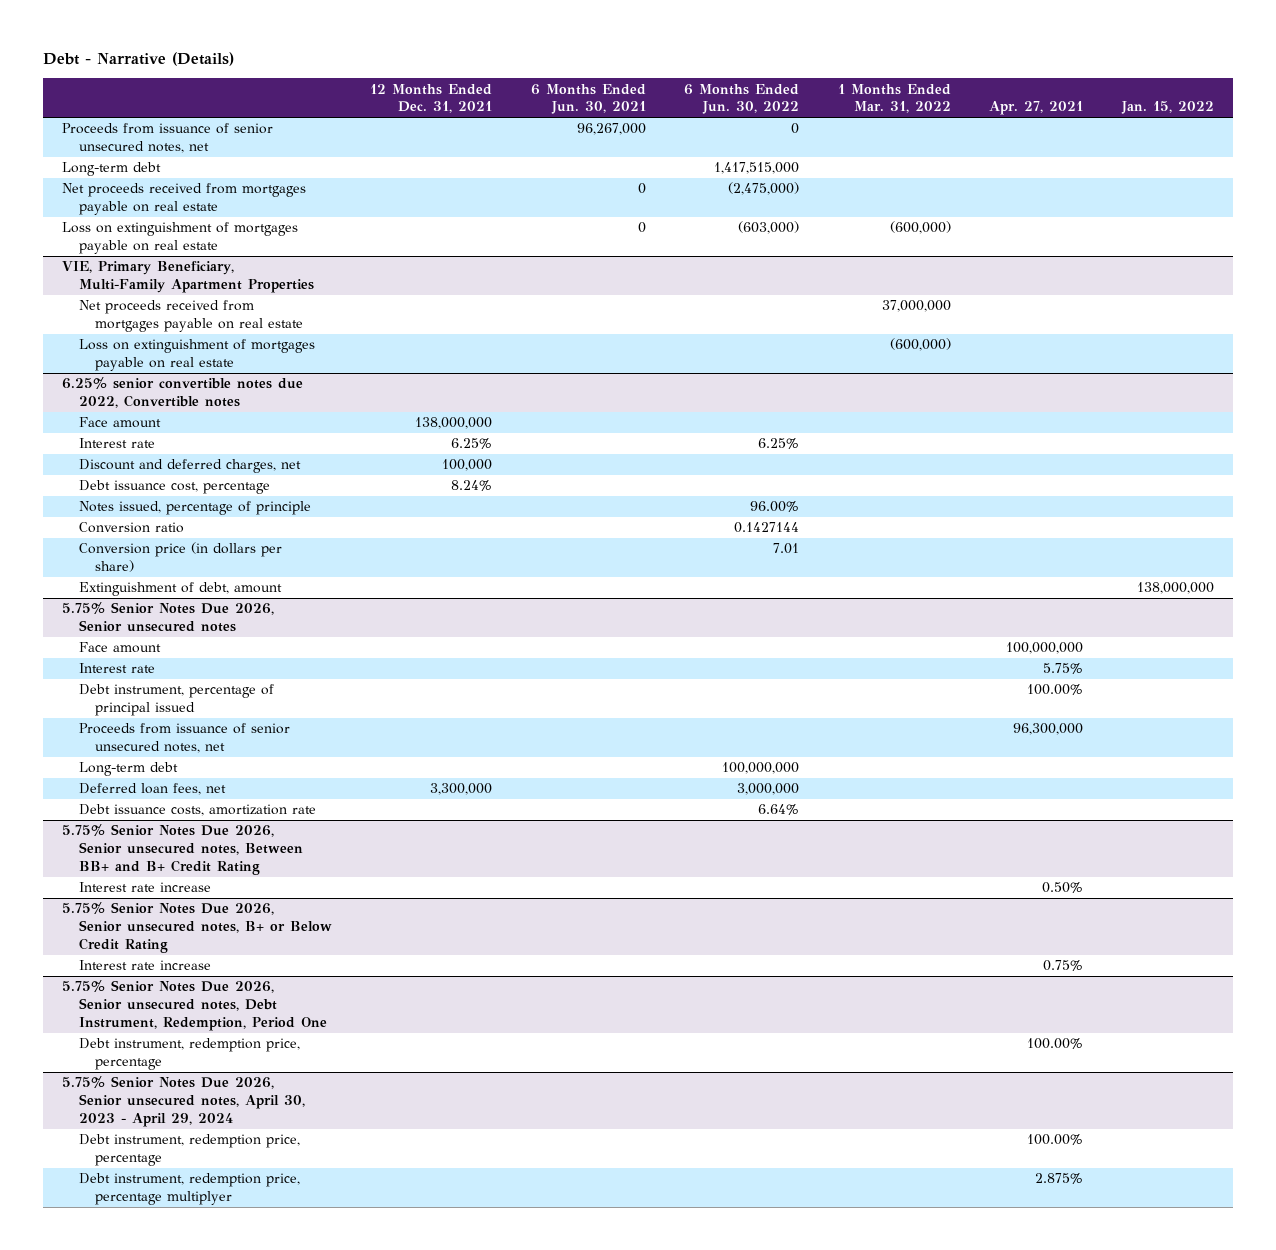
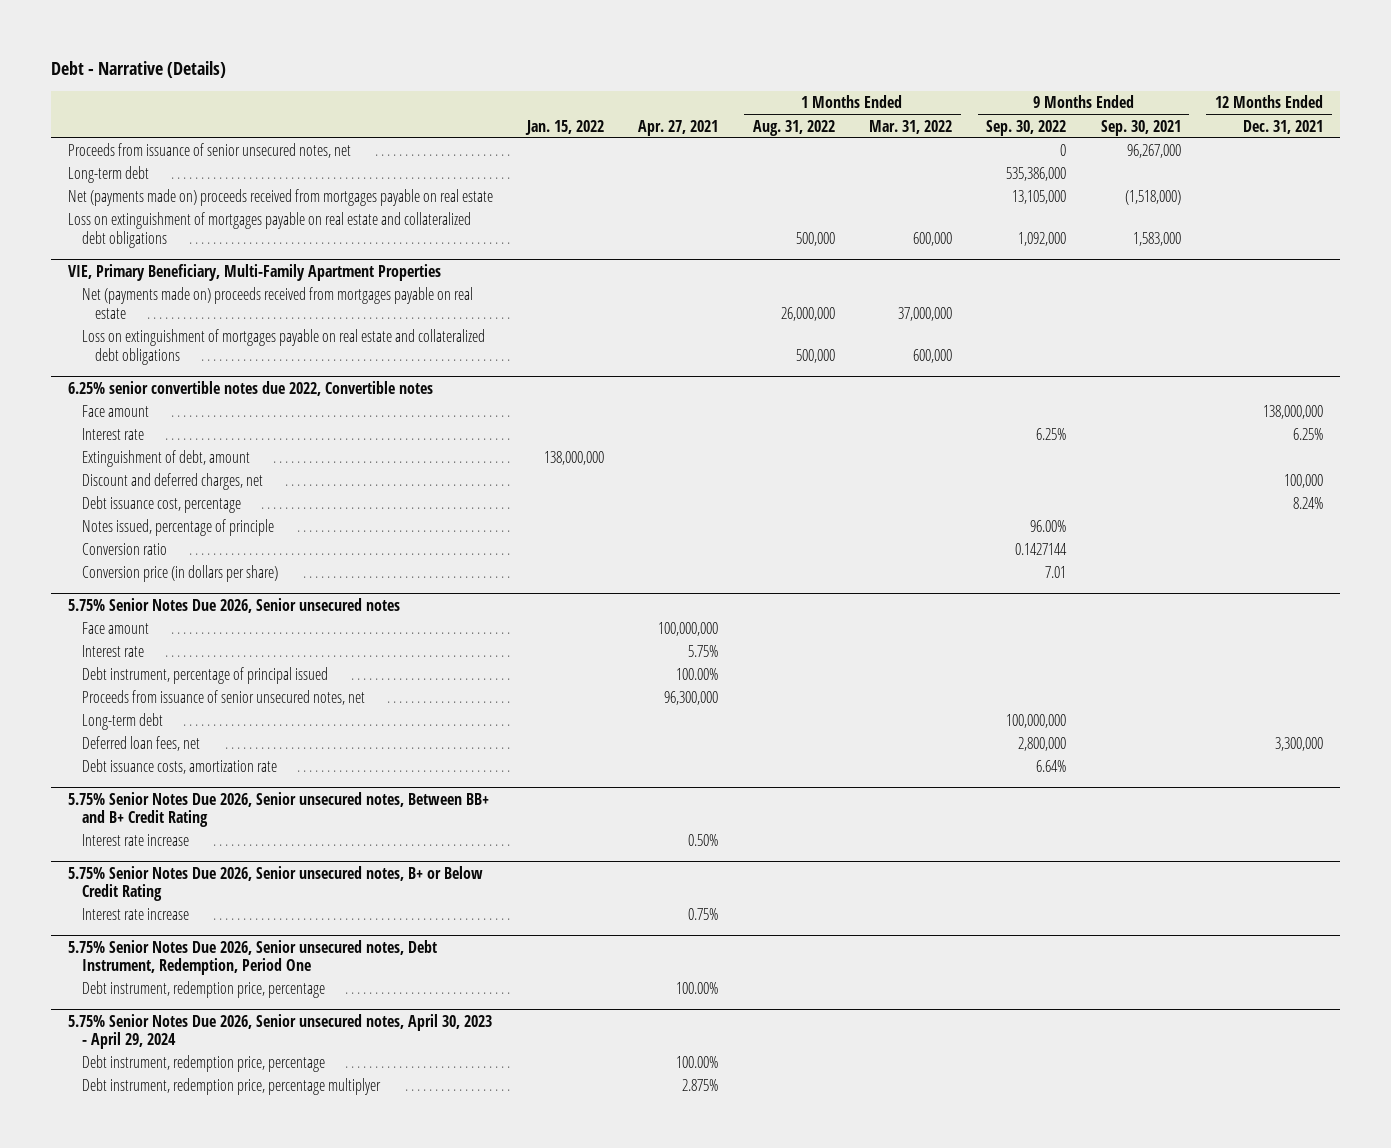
- | 12 Months Ended Dec. 31, 2021 | 6 Months Ended Jun. 30, 2021 | 6 Months Ended Jun. 30, 2022 | 1 Months Ended Mar. 31, 2022 | Apr. 27, 2021 | Jan. 15, 2022
+ | Jan. 15, 2022 | Apr. 27, 2021 | 1 Months Ended Aug. 31, 2022 | 1 Months Ended Mar. 31, 2022 | 9 Months Ended Sep. 30, 2022 | 9 Months Ended Sep. 30, 2021 | 12 Months Ended Dec. 31, 2021
- Net proceeds received from mortgages payable on real estate | | 0 | (2,475,000) | | |
- Loss on extinguishment of mortgages payable on real estate | | 0 | (603,000) | (600,000) | |
+ Net (payments made on) proceeds received from mortgages payable on real estate | | | | | 13,105,000 | (1,518,000) |
+ Loss on extinguishment of mortgages payable on real estate and collateralized debt obligations | | | 500,000 | 600,000 | 1,092,000 | 1,583,000 |
@ VIE, Primary Beneficiary, Multi-Family Apartment Properties
- Net proceeds received from mortgages payable on real estate | | | | 37,000,000 | |
- Loss on extinguishment of mortgages payable on real estate | | | | (600,000) | |
+ Net (payments made on) proceeds received from mortgages payable on real estate | | | 26,000,000 | 37,000,000 | | |
+ Loss on extinguishment of mortgages payable on real estate and collateralized debt obligations | | | 500,000 | 600,000 | | |
@ 6.25% senior convertible notes due 2022, Convertible notes
moved up: Extinguishment of debt, amount | 138,000,000 | | | | | |

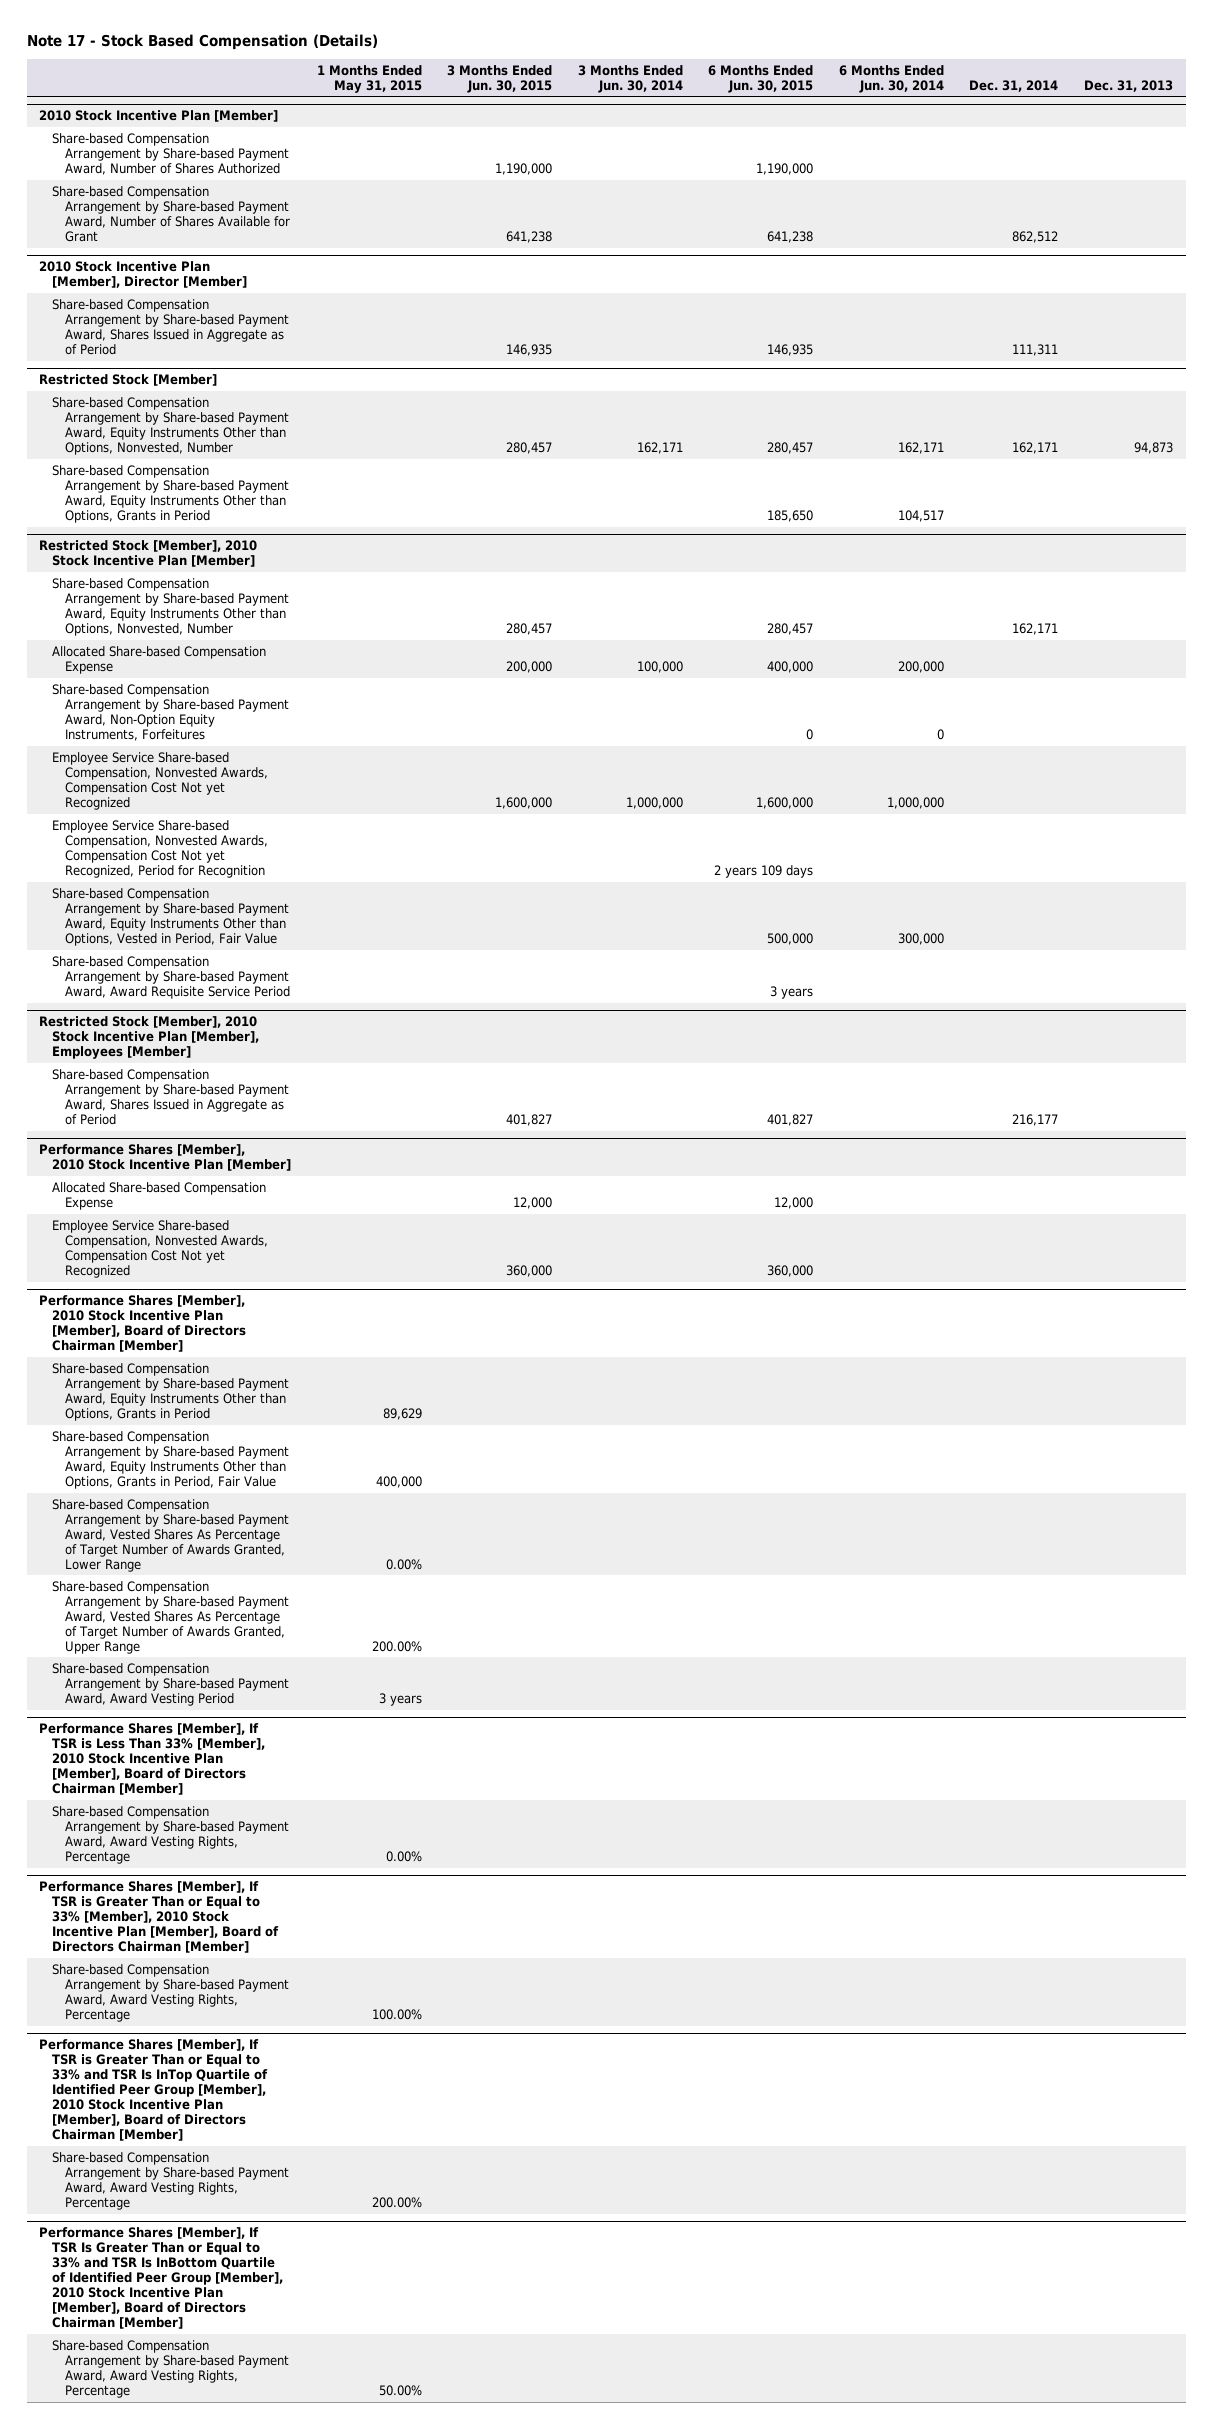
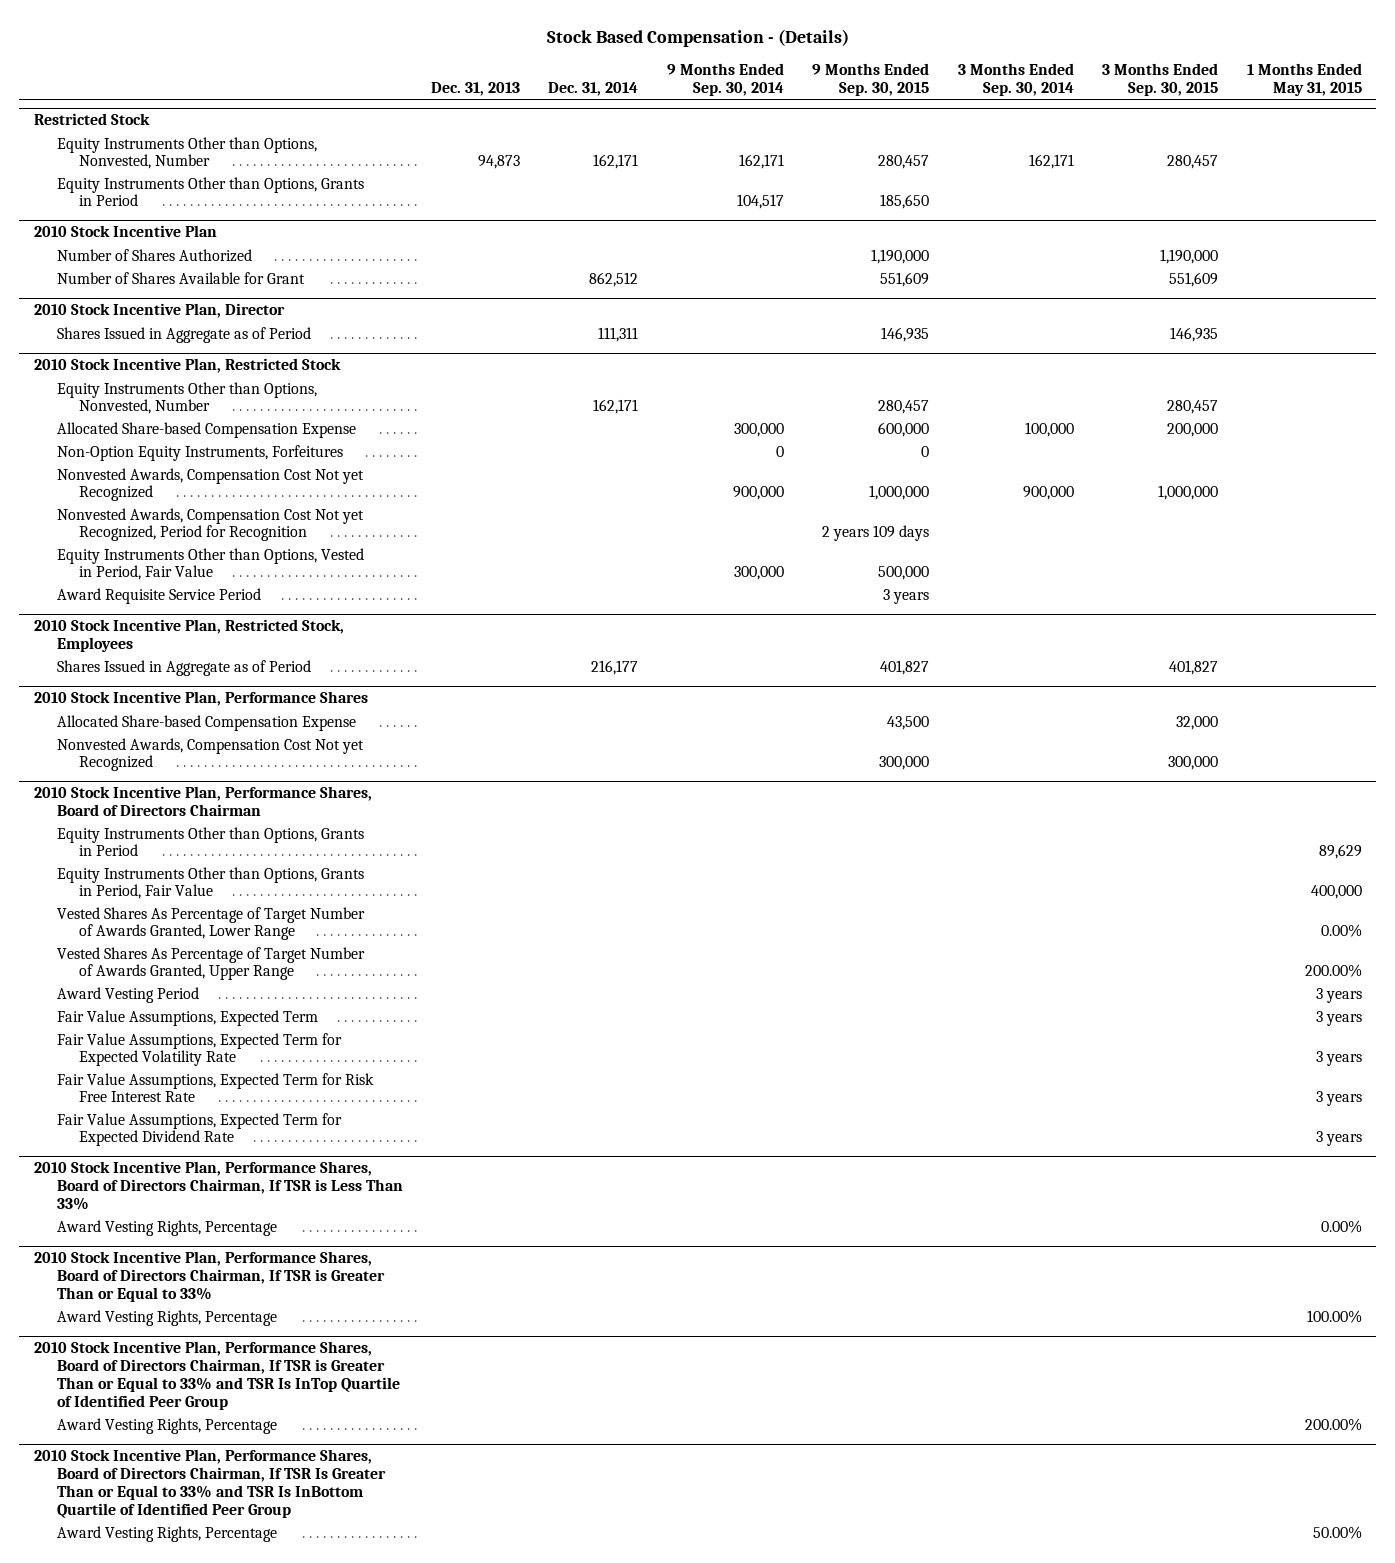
- Note 17 - Stock Based Compensation (Details)
+ Stock Based Compensation - (Details)
- | 1 Months Ended May 31, 2015 | 3 Months Ended Jun. 30, 2015 | 3 Months Ended Jun. 30, 2014 | 6 Months Ended Jun. 30, 2015 | 6 Months Ended Jun. 30, 2014 | Dec. 31, 2014 | Dec. 31, 2013
+ | Dec. 31, 2013 | Dec. 31, 2014 | 9 Months Ended Sep. 30, 2014 | 9 Months Ended Sep. 30, 2015 | 3 Months Ended Sep. 30, 2014 | 3 Months Ended Sep. 30, 2015 | 1 Months Ended May 31, 2015
- 2010 Stock Incentive Plan [Member]
- Share-based Compensation Arrangement by Share-based Payment Award, Number of Shares Authorized | | 1,190,000 | | 1,190,000 | | |
- Share-based Compensation Arrangement by Share-based Payment Award, Number of Shares Available for Grant | | 641,238 | | 641,238 | | 862,512 |
- 2010 Stock Incentive Plan [Member], Director [Member]
- Share-based Compensation Arrangement by Share-based Payment Award, Shares Issued in Aggregate as of Period | | 146,935 | | 146,935 | | 111,311 |
- Restricted Stock [Member]
- Share-based Compensation Arrangement by Share-based Payment Award, Equity Instruments Other than Options, Nonvested, Number | | 280,457 | 162,171 | 280,457 | 162,171 | 162,171 | 94,873
- Share-based Compensation Arrangement by Share-based Payment Award, Equity Instruments Other than Options, Grants in Period | | | | 185,650 | 104,517 | |
- Restricted Stock [Member], 2010 Stock Incentive Plan [Member]
- Share-based Compensation Arrangement by Share-based Payment Award, Equity Instruments Other than Options, Nonvested, Number | | 280,457 | | 280,457 | | 162,171 |
+ Restricted Stock
+ Equity Instruments Other than Options, Nonvested, Number | 94,873 | 162,171 | 162,171 | 280,457 | 162,171 | 280,457 |
+ Equity Instruments Other than Options, Grants in Period | | | 104,517 | 185,650 | | |
+ 2010 Stock Incentive Plan
+ Number of Shares Authorized | | | | 1,190,000 | | 1,190,000 |
+ Number of Shares Available for Grant | | 862,512 | | 551,609 | | 551,609 |
+ 2010 Stock Incentive Plan, Director
+ Shares Issued in Aggregate as of Period | | 111,311 | | 146,935 | | 146,935 |
+ 2010 Stock Incentive Plan, Restricted Stock
+ Equity Instruments Other than Options, Nonvested, Number | | 162,171 | | 280,457 | | 280,457 |
- Share-based Compensation Arrangement by Share-based Payment Award, Non-Option Equity Instruments, Forfeitures | | | | 0 | 0 | |
- Employee Service Share-based Compensation, Nonvested Awards, Compensation Cost Not yet Recognized | | 1,600,000 | 1,000,000 | 1,600,000 | 1,000,000 | |
- Employee Service Share-based Compensation, Nonvested Awards, Compensation Cost Not yet Recognized, Period for Recognition | | | | 2 years 109 days | | |
- Share-based Compensation Arrangement by Share-based Payment Award, Equity Instruments Other than Options, Vested in Period, Fair Value | | | | 500,000 | 300,000 | |
- Share-based Compensation Arrangement by Share-based Payment Award, Award Requisite Service Period | | | | 3 years | | |
- Restricted Stock [Member], 2010 Stock Incentive Plan [Member], Employees [Member]
- Share-based Compensation Arrangement by Share-based Payment Award, Shares Issued in Aggregate as of Period | | 401,827 | | 401,827 | | 216,177 |
- Performance Shares [Member], 2010 Stock Incentive Plan [Member]
+ Non-Option Equity Instruments, Forfeitures | | | 0 | 0 | | |
+ Nonvested Awards, Compensation Cost Not yet Recognized | | | 900,000 | 1,000,000 | 900,000 | 1,000,000 |
+ Nonvested Awards, Compensation Cost Not yet Recognized, Period for Recognition | | | | 2 years 109 days | | |
+ Equity Instruments Other than Options, Vested in Period, Fair Value | | | 300,000 | 500,000 | | |
+ Award Requisite Service Period | | | | 3 years | | |
+ 2010 Stock Incentive Plan, Restricted Stock, Employees
+ Shares Issued in Aggregate as of Period | | 216,177 | | 401,827 | | 401,827 |
+ 2010 Stock Incentive Plan, Performance Shares
- Employee Service Share-based Compensation, Nonvested Awards, Compensation Cost Not yet Recognized | | 360,000 | | 360,000 | | |
- Performance Shares [Member], 2010 Stock Incentive Plan [Member], Board of Directors Chairman [Member]
- Share-based Compensation Arrangement by Share-based Payment Award, Equity Instruments Other than Options, Grants in Period | 89,629 | | | | | |
- Share-based Compensation Arrangement by Share-based Payment Award, Equity Instruments Other than Options, Grants in Period, Fair Value | 400,000 | | | | | |
- Share-based Compensation Arrangement by Share-based Payment Award, Vested Shares As Percentage of Target Number of Awards Granted, Lower Range | 0.00% | | | | | |
- Share-based Compensation Arrangement by Share-based Payment Award, Vested Shares As Percentage of Target Number of Awards Granted, Upper Range | 200.00% | | | | | |
- Share-based Compensation Arrangement by Share-based Payment Award, Award Vesting Period | 3 years | | | | | |
- Performance Shares [Member], If TSR is Less Than 33% [Member], 2010 Stock Incentive Plan [Member], Board of Directors Chairman [Member]
- Share-based Compensation Arrangement by Share-based Payment Award, Award Vesting Rights, Percentage | 0.00% | | | | | |
- Performance Shares [Member], If TSR is Greater Than or Equal to 33% [Member], 2010 Stock Incentive Plan [Member], Board of Directors Chairman [Member]
- Share-based Compensation Arrangement by Share-based Payment Award, Award Vesting Rights, Percentage | 100.00% | | | | | |
- Performance Shares [Member], If TSR is Greater Than or Equal to 33% and TSR Is InTop Quartile of Identified Peer Group [Member], 2010 Stock Incentive Plan [Member], Board of Directors Chairman [Member]
- Share-based Compensation Arrangement by Share-based Payment Award, Award Vesting Rights, Percentage | 200.00% | | | | | |
- Performance Shares [Member], If TSR Is Greater Than or Equal to 33% and TSR Is InBottom Quartile of Identified Peer Group [Member], 2010 Stock Incentive Plan [Member], Board of Directors Chairman [Member]
- Share-based Compensation Arrangement by Share-based Payment Award, Award Vesting Rights, Percentage | 50.00% | | | | | |
+ Nonvested Awards, Compensation Cost Not yet Recognized | | | | 300,000 | | 300,000 |
+ 2010 Stock Incentive Plan, Performance Shares, Board of Directors Chairman
+ Equity Instruments Other than Options, Grants in Period | | | | | | | 89,629
+ Equity Instruments Other than Options, Grants in Period, Fair Value | | | | | | | 400,000
+ Vested Shares As Percentage of Target Number of Awards Granted, Lower Range | | | | | | | 0.00%
+ Vested Shares As Percentage of Target Number of Awards Granted, Upper Range | | | | | | | 200.00%
+ Award Vesting Period | | | | | | | 3 years
+ Fair Value Assumptions, Expected Term | | | | | | | 3 years
+ Fair Value Assumptions, Expected Term for Expected Volatility Rate | | | | | | | 3 years
+ Fair Value Assumptions, Expected Term for Risk Free Interest Rate | | | | | | | 3 years
+ Fair Value Assumptions, Expected Term for Expected Dividend Rate | | | | | | | 3 years
+ 2010 Stock Incentive Plan, Performance Shares, Board of Directors Chairman, If TSR is Less Than 33%
+ Award Vesting Rights, Percentage | | | | | | | 0.00%
+ 2010 Stock Incentive Plan, Performance Shares, Board of Directors Chairman, If TSR is Greater Than or Equal to 33%
+ Award Vesting Rights, Percentage | | | | | | | 100.00%
+ 2010 Stock Incentive Plan, Performance Shares, Board of Directors Chairman, If TSR is Greater Than or Equal to 33% and TSR Is InTop Quartile of Identified Peer Group
+ Award Vesting Rights, Percentage | | | | | | | 200.00%
+ 2010 Stock Incentive Plan, Performance Shares, Board of Directors Chairman, If TSR Is Greater Than or Equal to 33% and TSR Is InBottom Quartile of Identified Peer Group
+ Award Vesting Rights, Percentage | | | | | | | 50.00%

